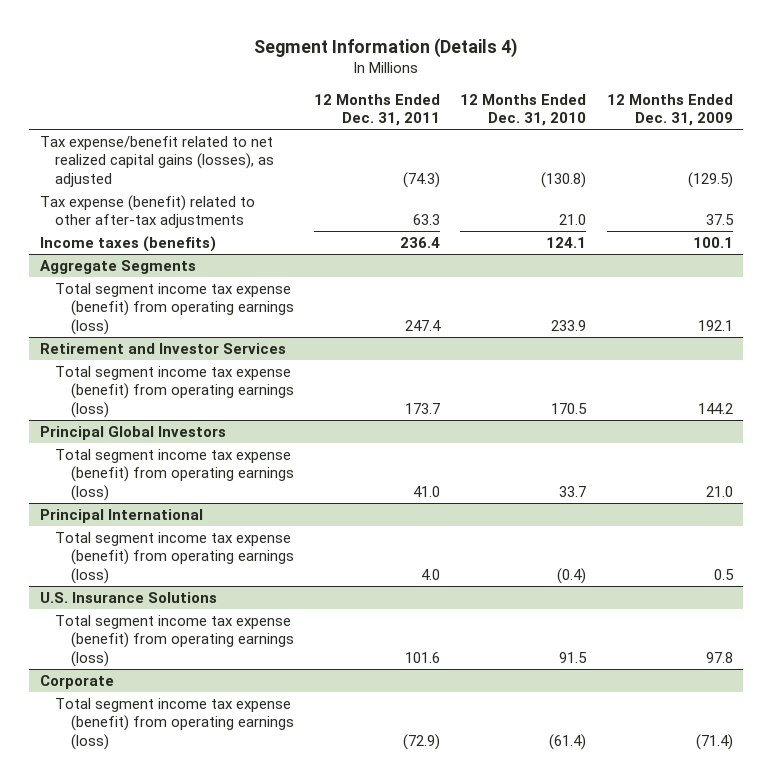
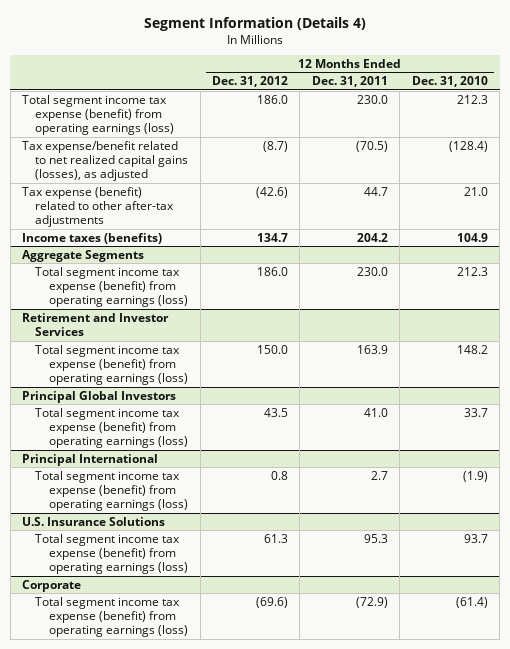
- | 12 Months Ended Dec. 31, 2011 | 12 Months Ended Dec. 31, 2010 | 12 Months Ended Dec. 31, 2009
+ | 12 Months Ended Dec. 31, 2012 | 12 Months Ended Dec. 31, 2011 | 12 Months Ended Dec. 31, 2010
- Tax expense/benefit related to net realized capital gains (losses), as adjusted | (74.3) | (130.8) | (129.5)
- Tax expense (benefit) related to other after-tax adjustments | 63.3 | 21.0 | 37.5
- Income taxes (benefits) | 236.4 | 124.1 | 100.1
+ Total segment income tax expense (benefit) from operating earnings (loss) | 186.0 | 230.0 | 212.3
+ Tax expense/benefit related to net realized capital gains (losses), as adjusted | (8.7) | (70.5) | (128.4)
+ Tax expense (benefit) related to other after-tax adjustments | (42.6) | 44.7 | 21.0
+ Income taxes (benefits) | 134.7 | 204.2 | 104.9
@ Aggregate Segments
- Total segment income tax expense (benefit) from operating earnings (loss) | 247.4 | 233.9 | 192.1
+ Total segment income tax expense (benefit) from operating earnings (loss) | 186.0 | 230.0 | 212.3
@ Retirement and Investor Services
- Total segment income tax expense (benefit) from operating earnings (loss) | 173.7 | 170.5 | 144.2
+ Total segment income tax expense (benefit) from operating earnings (loss) | 150.0 | 163.9 | 148.2
@ Principal International
- Total segment income tax expense (benefit) from operating earnings (loss) | 4.0 | (0.4) | 0.5
+ Total segment income tax expense (benefit) from operating earnings (loss) | 0.8 | 2.7 | (1.9)
@ U.S. Insurance Solutions
- Total segment income tax expense (benefit) from operating earnings (loss) | 101.6 | 91.5 | 97.8
+ Total segment income tax expense (benefit) from operating earnings (loss) | 61.3 | 95.3 | 93.7

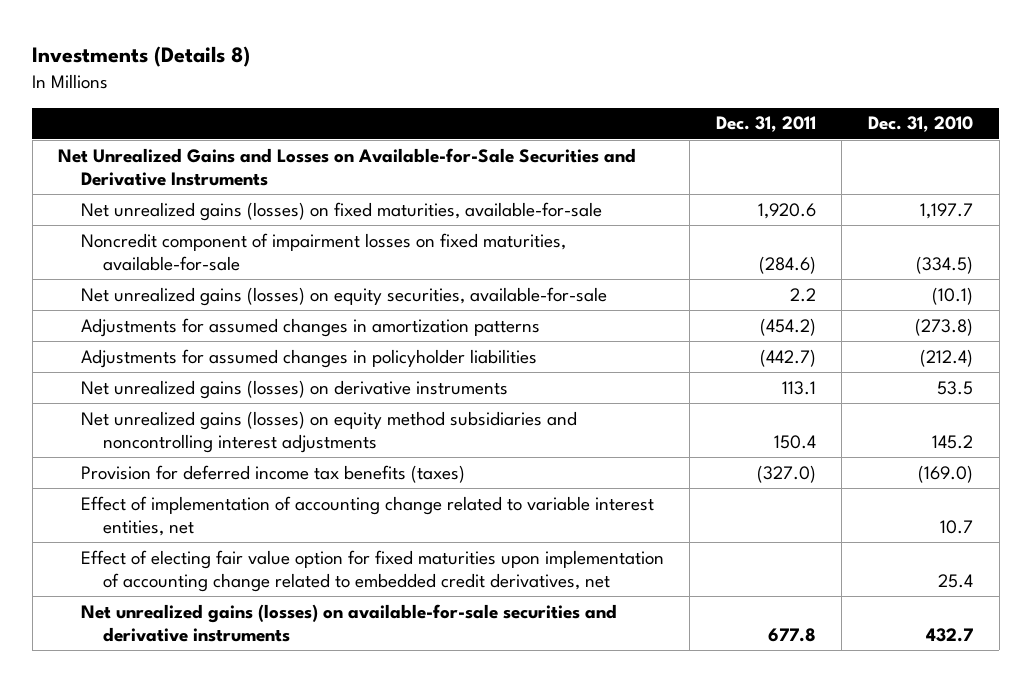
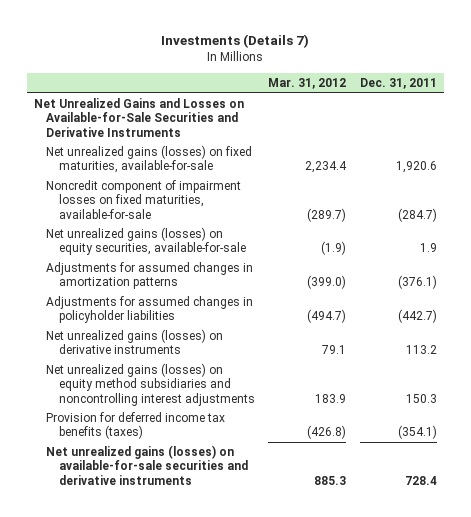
- Investments (Details 8)
+ Investments (Details 7)
- | Dec. 31, 2011 | Dec. 31, 2010
+ | Mar. 31, 2012 | Dec. 31, 2011
- Noncredit component of impairment losses on fixed maturities, available-for-sale | (284.6) | (334.5)
- Net unrealized gains (losses) on equity securities, available-for-sale | 2.2 | (10.1)
- Adjustments for assumed changes in amortization patterns | (454.2) | (273.8)
+ Noncredit component of impairment losses on fixed maturities, available-for-sale | (289.7) | (284.7)
+ Net unrealized gains (losses) on equity securities, available-for-sale | (1.9) | 1.9
+ Adjustments for assumed changes in amortization patterns | (399.0) | (376.1)
- Net unrealized gains (losses) on derivative instruments | 113.1 | 53.5
- Net unrealized gains (losses) on equity method subsidiaries and noncontrolling interest adjustments | 150.4 | 145.2
- Provision for deferred income tax benefits (taxes) | (327.0) | (169.0)
- Effect of implementation of accounting change related to variable interest entities, net | | 10.7
- Effect of electing fair value option for fixed maturities upon implementation of accounting change related to embedded credit derivatives, net | | 25.4
- Net unrealized gains (losses) on available-for-sale securities and derivative instruments | 677.8 | 432.7
+ Net unrealized gains (losses) on derivative instruments | 79.1 | 113.2
+ Net unrealized gains (losses) on equity method subsidiaries and noncontrolling interest adjustments | 183.9 | 150.3
+ Provision for deferred income tax benefits (taxes) | (426.8) | (354.1)
+ Net unrealized gains (losses) on available-for-sale securities and derivative instruments | 885.3 | 728.4

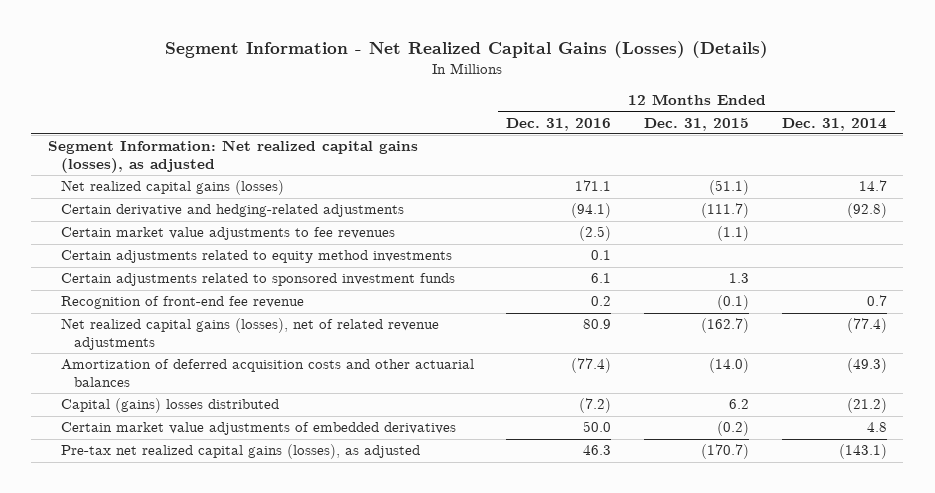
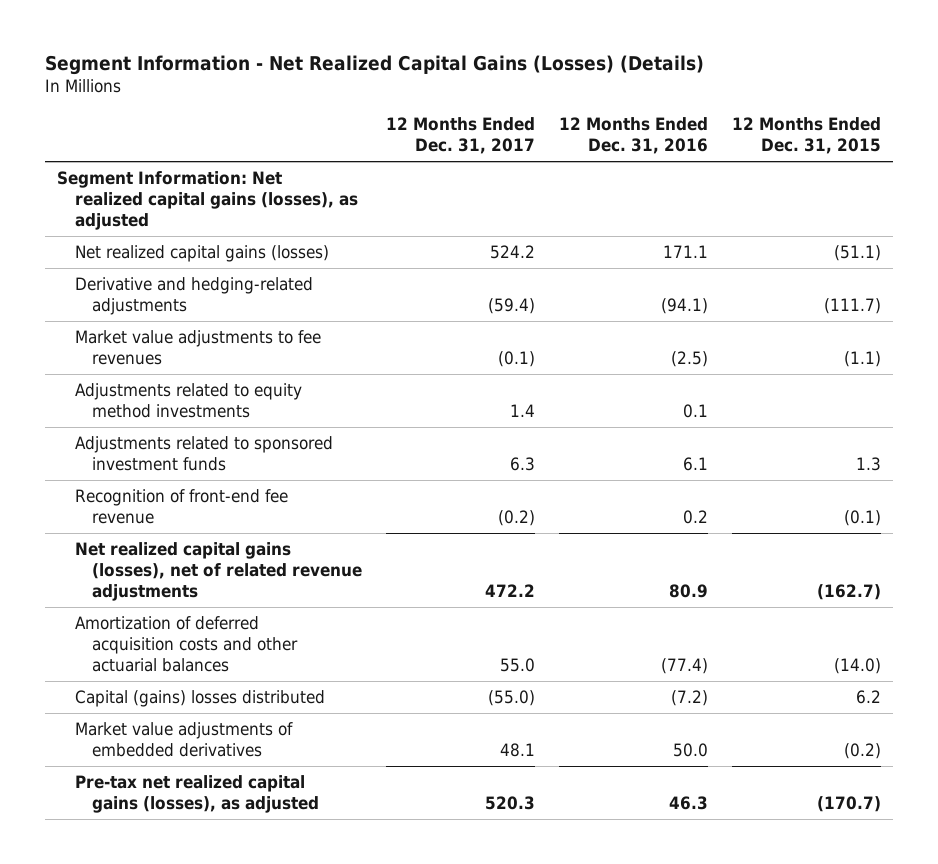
- | 12 Months Ended Dec. 31, 2016 | 12 Months Ended Dec. 31, 2015 | 12 Months Ended Dec. 31, 2014
+ | 12 Months Ended Dec. 31, 2017 | 12 Months Ended Dec. 31, 2016 | 12 Months Ended Dec. 31, 2015
- Certain derivative and hedging-related adjustments | (94.1) | (111.7) | (92.8)
- Certain market value adjustments to fee revenues | (2.5) | (1.1) |
- Certain adjustments related to equity method investments | 0.1 | |
- Certain adjustments related to sponsored investment funds | 6.1 | 1.3 |
+ Derivative and hedging-related adjustments | (59.4) | (94.1) | (111.7)
+ Market value adjustments to fee revenues | (0.1) | (2.5) | (1.1)
+ Adjustments related to equity method investments | 1.4 | 0.1 |
+ Adjustments related to sponsored investment funds | 6.3 | 6.1 | 1.3
- Certain market value adjustments of embedded derivatives | 50.0 | (0.2) | 4.8
+ Market value adjustments of embedded derivatives | 48.1 | 50.0 | (0.2)

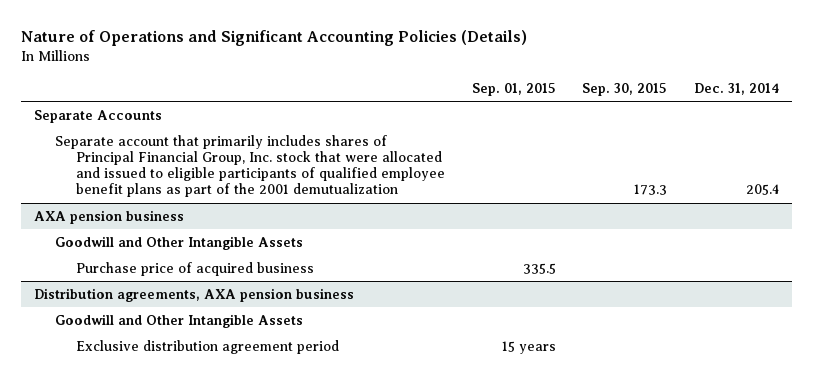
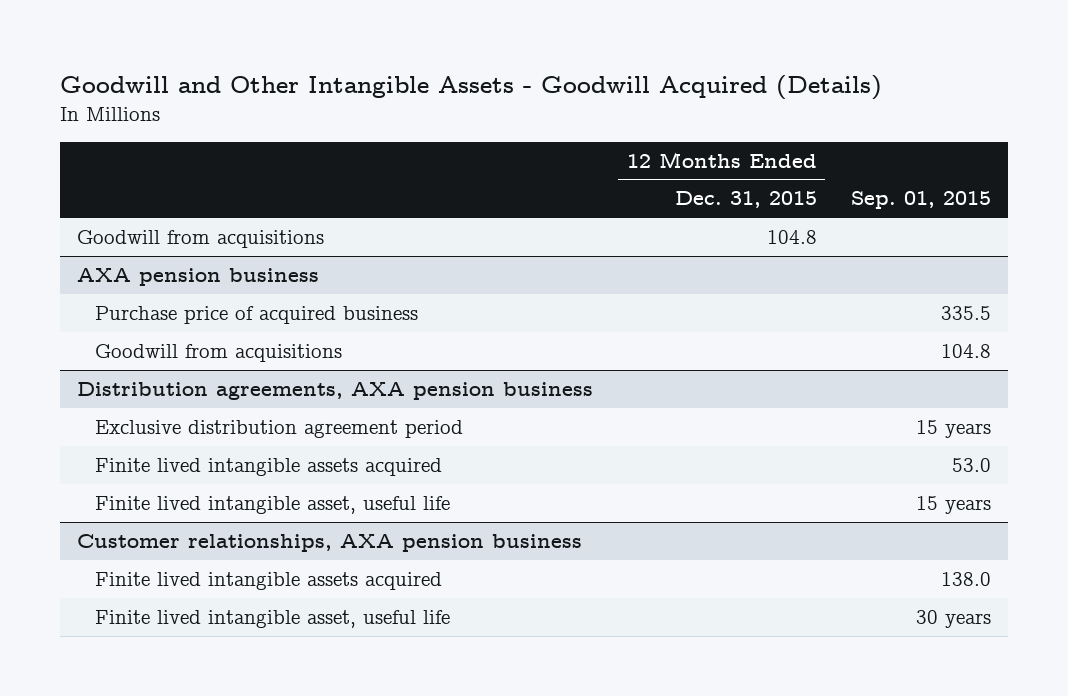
- Nature of Operations and Significant Accounting Policies (Details)
+ Goodwill and Other Intangible Assets - Goodwill Acquired (Details)
- | Sep. 01, 2015 | Sep. 30, 2015 | Dec. 31, 2014
+ | 12 Months Ended Dec. 31, 2015 | Sep. 01, 2015
- Separate Accounts
- Separate account that primarily includes shares of Principal Financial Group, Inc. stock that were allocated and issued to eligible participants of qualified employee benefit plans as part of the 2001 demutualization | | 173.3 | 205.4
+ Goodwill from acquisitions | 104.8 |
@ AXA pension business
- Goodwill and Other Intangible Assets
+ Goodwill from acquisitions | | 104.8
@ Distribution agreements, AXA pension business
- Goodwill and Other Intangible Assets
+ Finite lived intangible assets acquired | | 53.0
+ Finite lived intangible asset, useful life | | 15 years
+ Customer relationships, AXA pension business
+ Finite lived intangible assets acquired | | 138.0
+ Finite lived intangible asset, useful life | | 30 years

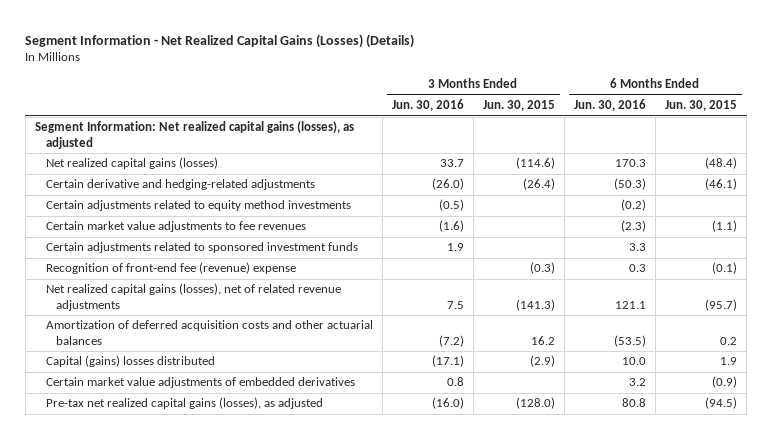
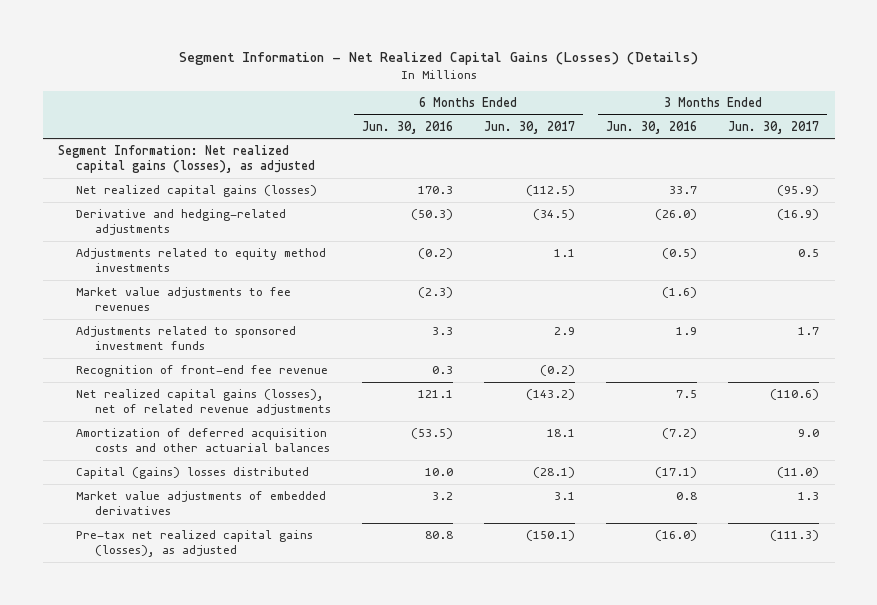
- | 3 Months Ended Jun. 30, 2016 | 3 Months Ended Jun. 30, 2015 | 6 Months Ended Jun. 30, 2016 | 6 Months Ended Jun. 30, 2015
+ | 6 Months Ended Jun. 30, 2016 | 6 Months Ended Jun. 30, 2017 | 3 Months Ended Jun. 30, 2016 | 3 Months Ended Jun. 30, 2017
- Certain derivative and hedging-related adjustments | (26.0) | (26.4) | (50.3) | (46.1)
- Certain adjustments related to equity method investments | (0.5) | | (0.2) |
- Certain market value adjustments to fee revenues | (1.6) | | (2.3) | (1.1)
- Certain adjustments related to sponsored investment funds | 1.9 | | 3.3 |
- Recognition of front-end fee (revenue) expense | | (0.3) | 0.3 | (0.1)
+ Derivative and hedging-related adjustments | (50.3) | (34.5) | (26.0) | (16.9)
+ Adjustments related to equity method investments | (0.2) | 1.1 | (0.5) | 0.5
+ Market value adjustments to fee revenues | (2.3) | | (1.6) |
+ Adjustments related to sponsored investment funds | 3.3 | 2.9 | 1.9 | 1.7
+ Recognition of front-end fee revenue | 0.3 | (0.2) | |
- Certain market value adjustments of embedded derivatives | 0.8 | | 3.2 | (0.9)
+ Market value adjustments of embedded derivatives | 3.2 | 3.1 | 0.8 | 1.3

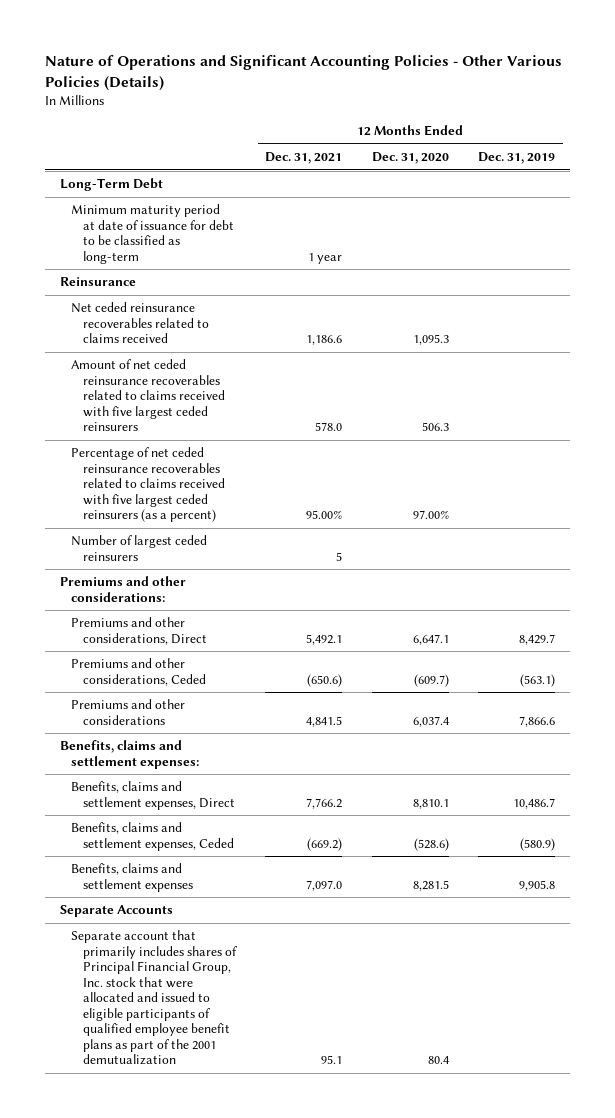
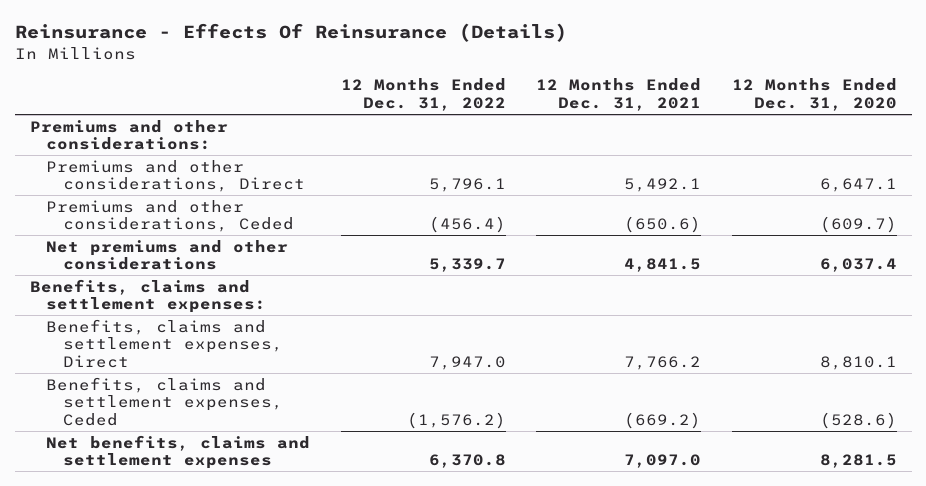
- Nature of Operations and Significant Accounting Policies - Other Various Policies (Details)
+ Reinsurance - Effects Of Reinsurance (Details)
- | 12 Months Ended Dec. 31, 2021 | 12 Months Ended Dec. 31, 2020 | 12 Months Ended Dec. 31, 2019
+ | 12 Months Ended Dec. 31, 2022 | 12 Months Ended Dec. 31, 2021 | 12 Months Ended Dec. 31, 2020
- Long-Term Debt
- Minimum maturity period at date of issuance for debt to be classified as long-term | 1 year | |
- Reinsurance
- Net ceded reinsurance recoverables related to claims received | 1,186.6 | 1,095.3 |
- Amount of net ceded reinsurance recoverables related to claims received with five largest ceded reinsurers | 578.0 | 506.3 |
- Percentage of net ceded reinsurance recoverables related to claims received with five largest ceded reinsurers (as a percent) | 95.00% | 97.00% |
- Number of largest ceded reinsurers | 5 | |
- Premiums and other considerations | 4,841.5 | 6,037.4 | 7,866.6
+ Net premiums and other considerations | 5,339.7 | 4,841.5 | 6,037.4
- Benefits, claims and settlement expenses | 7,097.0 | 8,281.5 | 9,905.8
- Separate Accounts
- Separate account that primarily includes shares of Principal Financial Group, Inc. stock that were allocated and issued to eligible participants of qualified employee benefit plans as part of the 2001 demutualization | 95.1 | 80.4 |
+ Net benefits, claims and settlement expenses | 6,370.8 | 7,097.0 | 8,281.5

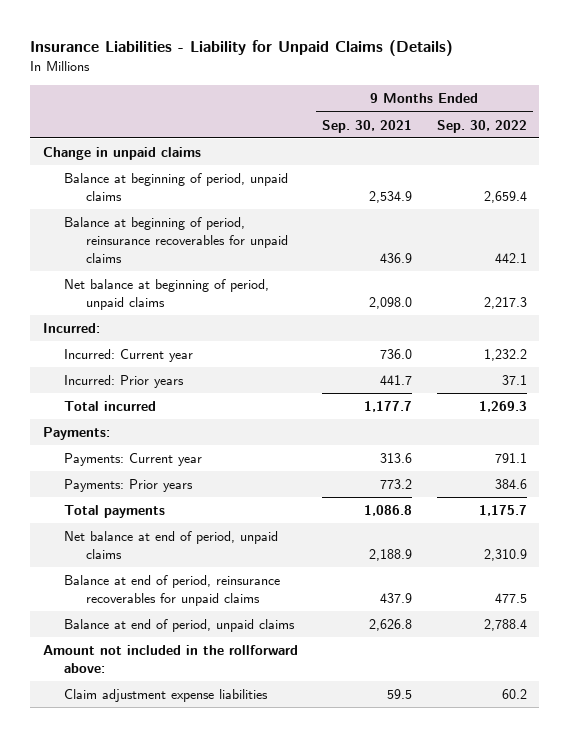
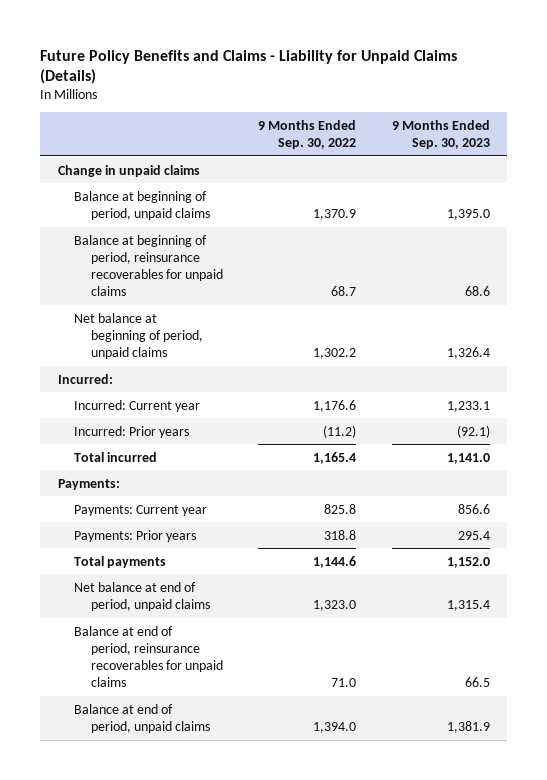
- Insurance Liabilities - Liability for Unpaid Claims (Details)
+ Future Policy Benefits and Claims - Liability for Unpaid Claims (Details)
- | 9 Months Ended Sep. 30, 2021 | 9 Months Ended Sep. 30, 2022
+ | 9 Months Ended Sep. 30, 2022 | 9 Months Ended Sep. 30, 2023
- Balance at beginning of period, unpaid claims | 2,534.9 | 2,659.4
- Balance at beginning of period, reinsurance recoverables for unpaid claims | 436.9 | 442.1
- Net balance at beginning of period, unpaid claims | 2,098.0 | 2,217.3
+ Balance at beginning of period, unpaid claims | 1,370.9 | 1,395.0
+ Balance at beginning of period, reinsurance recoverables for unpaid claims | 68.7 | 68.6
+ Net balance at beginning of period, unpaid claims | 1,302.2 | 1,326.4
- Incurred: Current year | 736.0 | 1,232.2
- Incurred: Prior years | 441.7 | 37.1
- Total incurred | 1,177.7 | 1,269.3
+ Incurred: Current year | 1,176.6 | 1,233.1
+ Incurred: Prior years | (11.2) | (92.1)
+ Total incurred | 1,165.4 | 1,141.0
- Payments: Current year | 313.6 | 791.1
- Payments: Prior years | 773.2 | 384.6
- Total payments | 1,086.8 | 1,175.7
- Net balance at end of period, unpaid claims | 2,188.9 | 2,310.9
- Balance at end of period, reinsurance recoverables for unpaid claims | 437.9 | 477.5
- Balance at end of period, unpaid claims | 2,626.8 | 2,788.4
- Amount not included in the rollforward above:
- Claim adjustment expense liabilities | 59.5 | 60.2
+ Payments: Current year | 825.8 | 856.6
+ Payments: Prior years | 318.8 | 295.4
+ Total payments | 1,144.6 | 1,152.0
+ Net balance at end of period, unpaid claims | 1,323.0 | 1,315.4
+ Balance at end of period, reinsurance recoverables for unpaid claims | 71.0 | 66.5
+ Balance at end of period, unpaid claims | 1,394.0 | 1,381.9

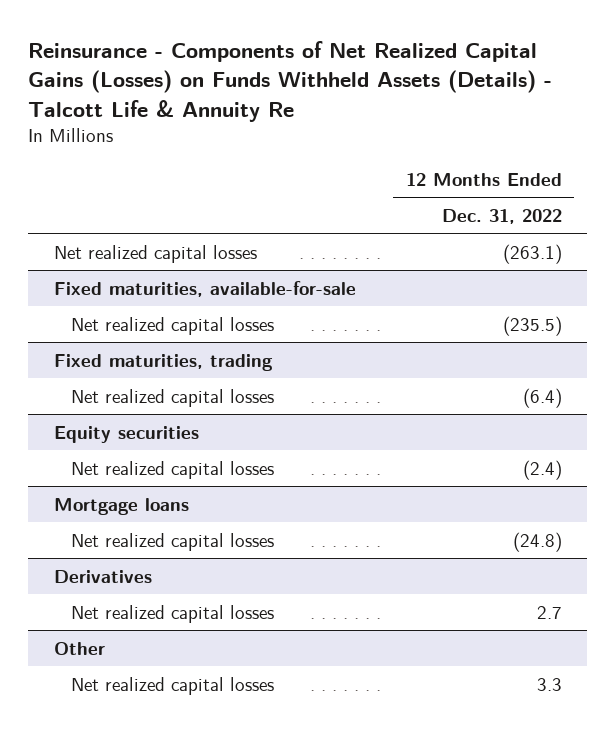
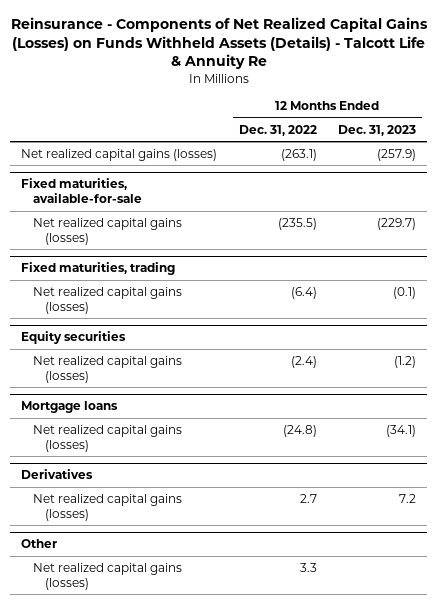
- | 12 Months Ended Dec. 31, 2022
+ | 12 Months Ended Dec. 31, 2022 | 12 Months Ended Dec. 31, 2023
- Net realized capital losses | (263.1)
+ Net realized capital gains (losses) | (263.1) | (257.9)
@ Fixed maturities, available-for-sale
- Net realized capital losses | (235.5)
+ Net realized capital gains (losses) | (235.5) | (229.7)
@ Fixed maturities, trading
- Net realized capital losses | (6.4)
+ Net realized capital gains (losses) | (6.4) | (0.1)
@ Equity securities
- Net realized capital losses | (2.4)
+ Net realized capital gains (losses) | (2.4) | (1.2)
@ Mortgage loans
- Net realized capital losses | (24.8)
+ Net realized capital gains (losses) | (24.8) | (34.1)
@ Derivatives
- Net realized capital losses | 2.7
+ Net realized capital gains (losses) | 2.7 | 7.2
@ Other
- Net realized capital losses | 3.3
+ Net realized capital gains (losses) | 3.3 |

